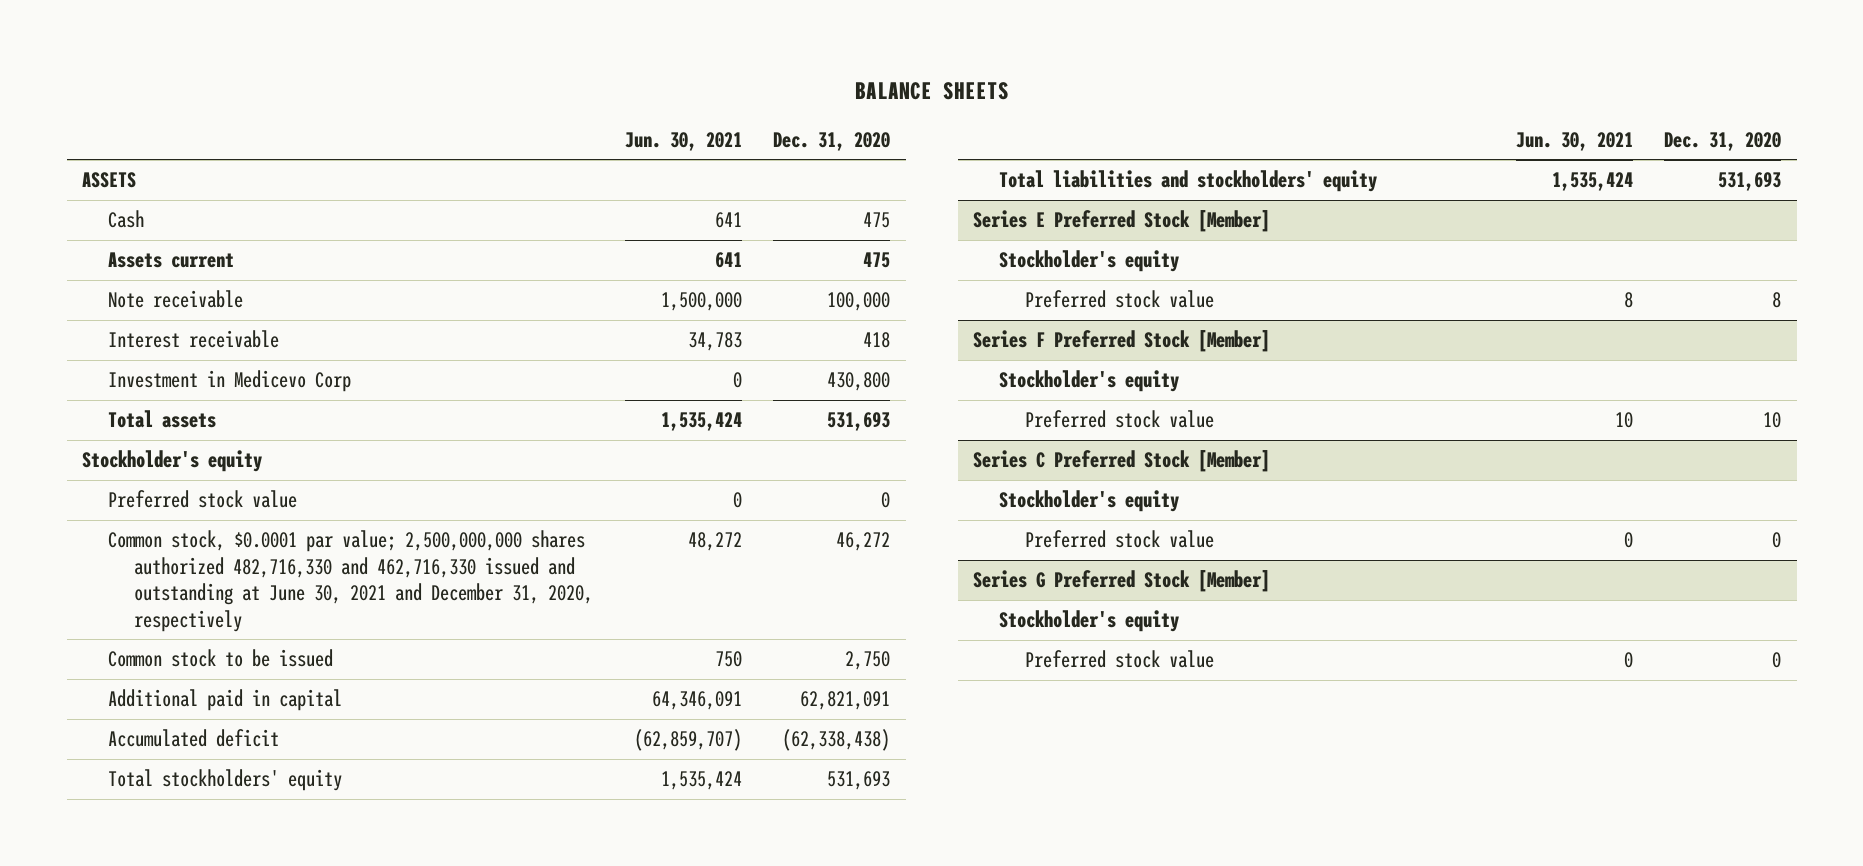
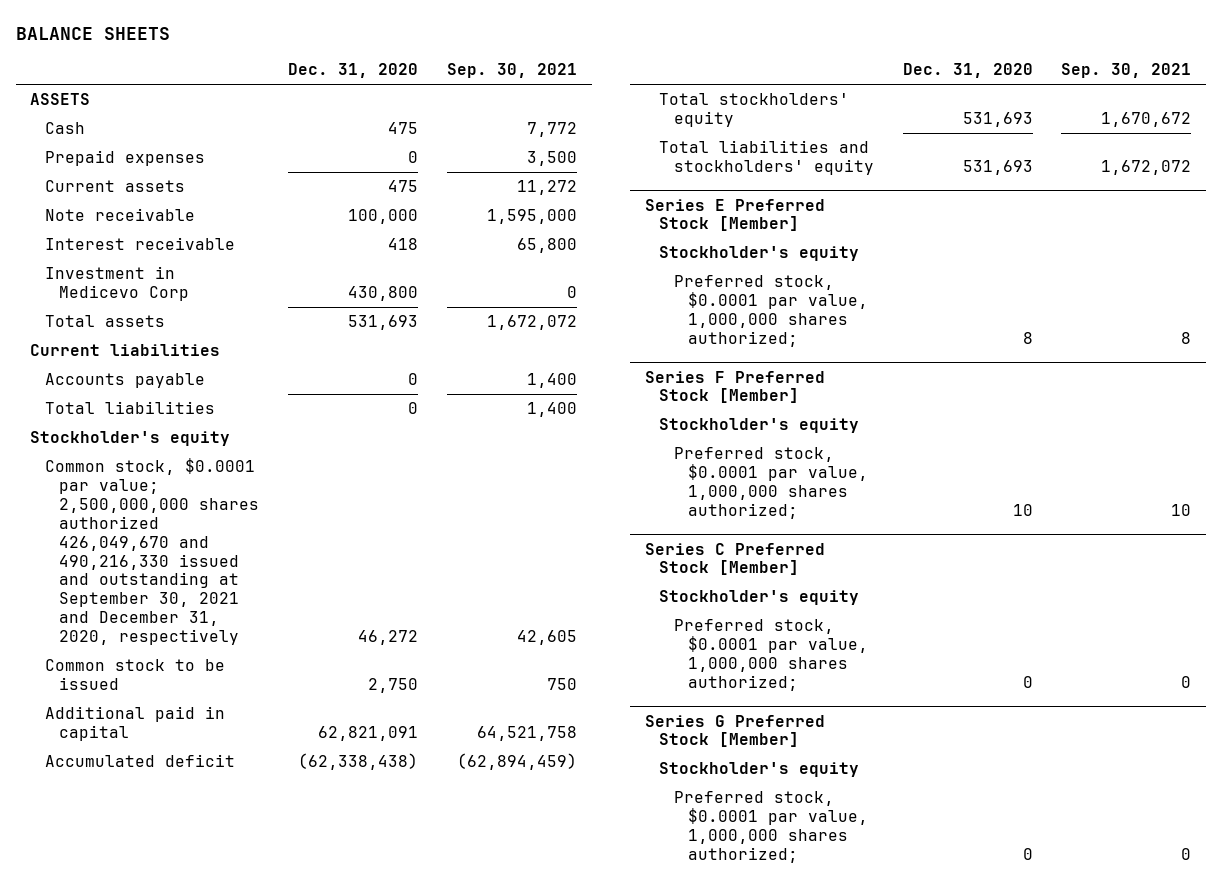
- | Jun. 30, 2021 | Dec. 31, 2020
+ | Dec. 31, 2020 | Sep. 30, 2021
- Assets current | 641 | 475
+ Prepaid expenses | 0 | 3,500
+ Current assets | 475 | 11,272
+ Current liabilities
+ Accounts payable | 0 | 1,400
+ Total liabilities | 0 | 1,400
- Preferred stock value | 0 | 0
- Common stock, $0.0001 par value; 2,500,000,000 shares authorized 482,716,330 and 462,716,330 issued and outstanding at June 30, 2021 and December 31, 2020, respectively | 48,272 | 46,272
+ Common stock, $0.0001 par value; 2,500,000,000 shares authorized 426,049,670 and 490,216,330 issued and outstanding at September 30, 2021 and December 31, 2020, respectively | 46,272 | 42,605
@ Series E Preferred Stock [Member]
- Preferred stock value | 8 | 8
+ Preferred stock, $0.0001 par value, 1,000,000 shares authorized; | 8 | 8
@ Series F Preferred Stock [Member]
- Preferred stock value | 10 | 10
+ Preferred stock, $0.0001 par value, 1,000,000 shares authorized; | 10 | 10
@ Series C Preferred Stock [Member]
- Preferred stock value | 0 | 0
+ Preferred stock, $0.0001 par value, 1,000,000 shares authorized; | 0 | 0
@ Series G Preferred Stock [Member]
- Preferred stock value | 0 | 0
+ Preferred stock, $0.0001 par value, 1,000,000 shares authorized; | 0 | 0

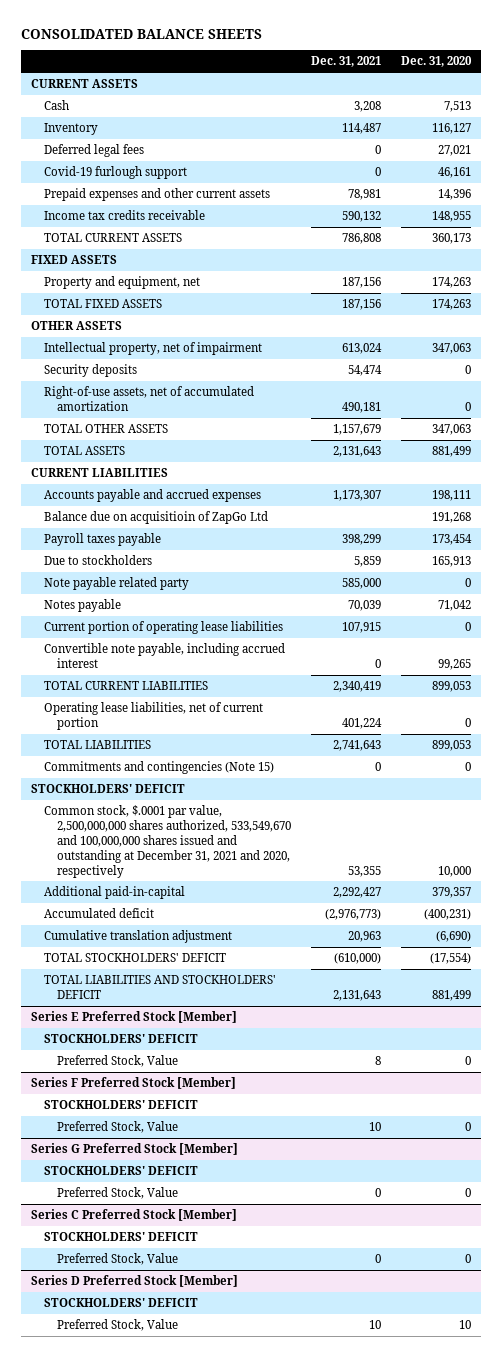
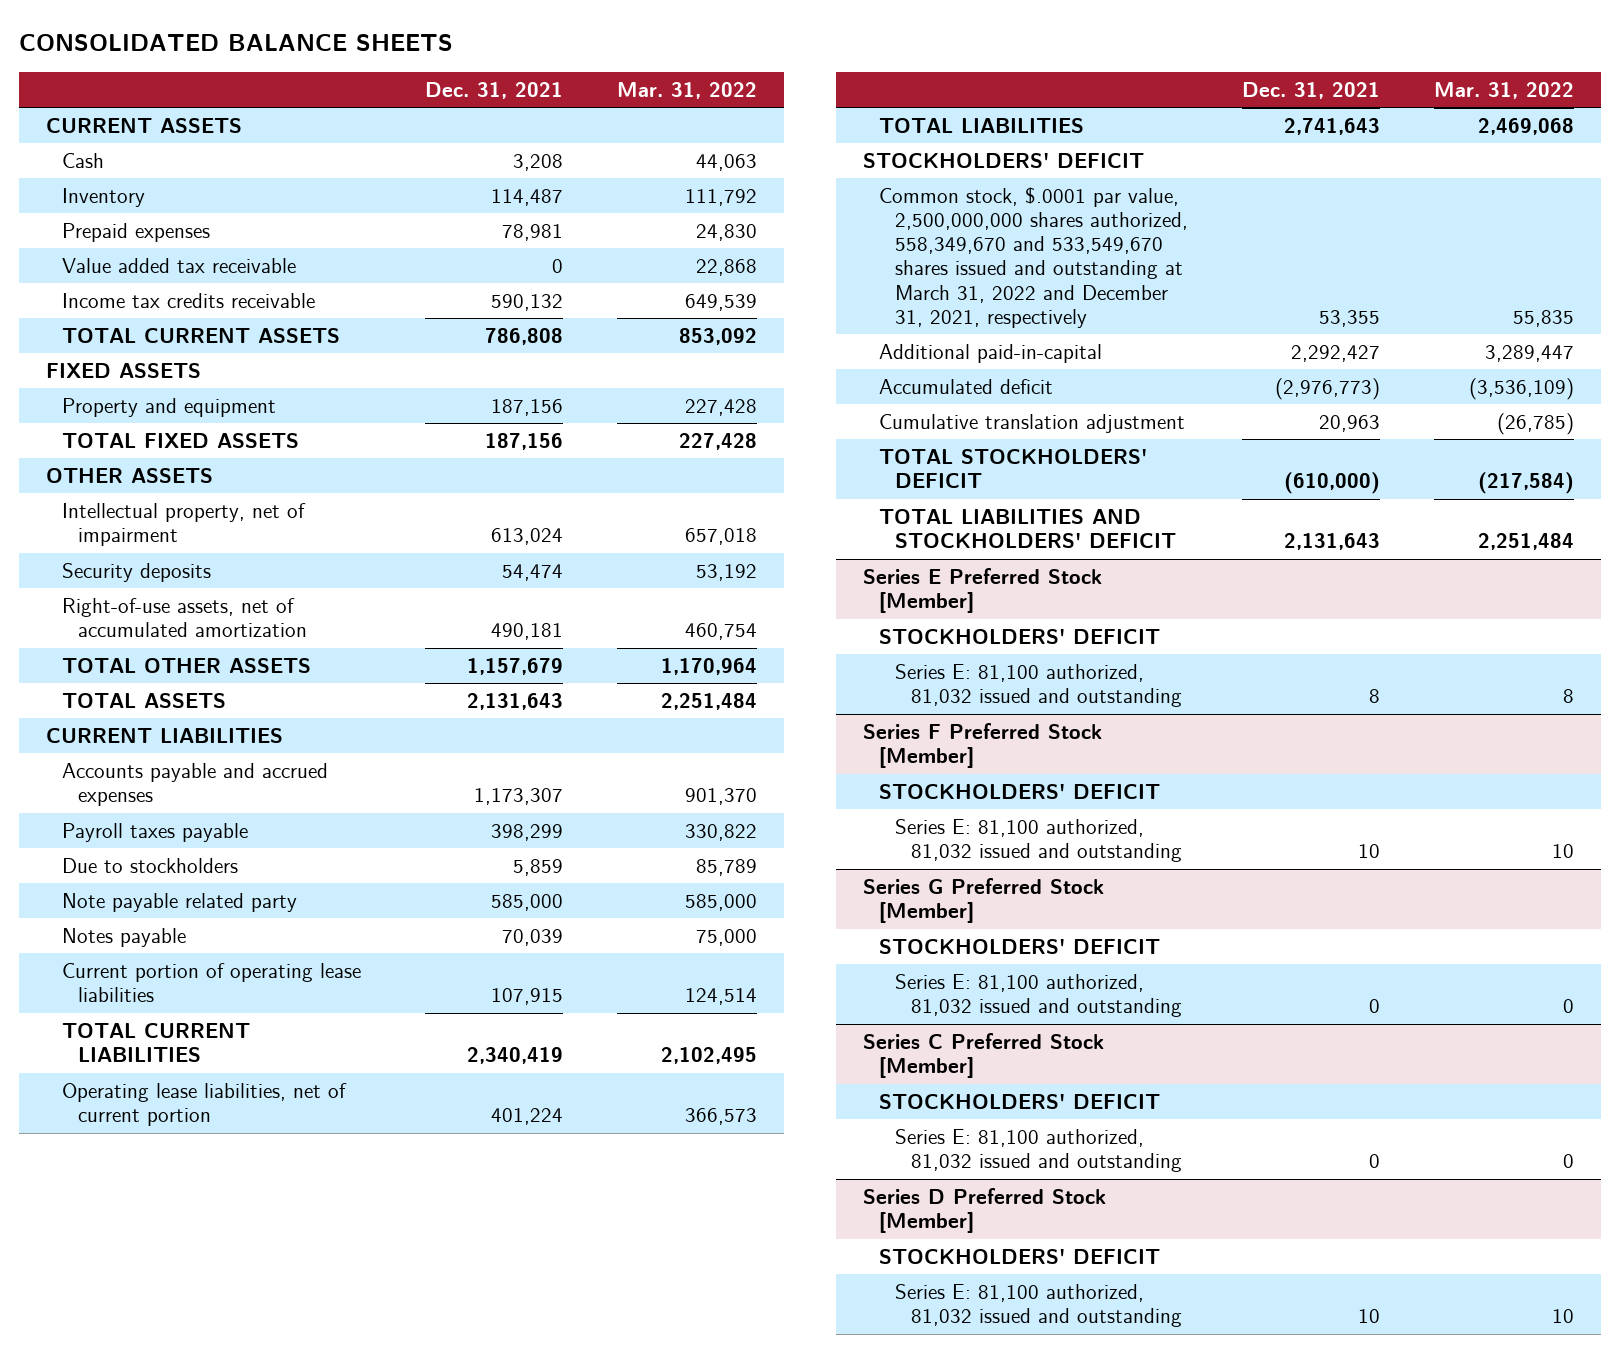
- | Dec. 31, 2021 | Dec. 31, 2020
+ | Dec. 31, 2021 | Mar. 31, 2022
- Deferred legal fees | 0 | 27,021
- Covid-19 furlough support | 0 | 46,161
- Prepaid expenses and other current assets | 78,981 | 14,396
+ Prepaid expenses | 78,981 | 24,830
+ Value added tax receivable | 0 | 22,868
- Property and equipment, net | 187,156 | 174,263
+ Property and equipment | 187,156 | 227,428
- Balance due on acquisitioin of ZapGo Ltd | | 191,268
- Convertible note payable, including accrued interest | 0 | 99,265
- Commitments and contingencies (Note 15) | 0 | 0
- Common stock, $.0001 par value, 2,500,000,000 shares authorized, 533,549,670 and 100,000,000 shares issued and outstanding at December 31, 2021 and 2020, respectively | 53,355 | 10,000
+ Common stock, $.0001 par value, 2,500,000,000 shares authorized, 558,349,670 and 533,549,670 shares issued and outstanding at March 31, 2022 and December 31, 2021, respectively | 53,355 | 55,835
@ Series E Preferred Stock [Member]
- Preferred Stock, Value | 8 | 0
+ Series E: 81,100 authorized, 81,032 issued and outstanding | 8 | 8
@ Series F Preferred Stock [Member]
- Preferred Stock, Value | 10 | 0
+ Series E: 81,100 authorized, 81,032 issued and outstanding | 10 | 10
@ Series G Preferred Stock [Member]
- Preferred Stock, Value | 0 | 0
+ Series E: 81,100 authorized, 81,032 issued and outstanding | 0 | 0
@ Series C Preferred Stock [Member]
- Preferred Stock, Value | 0 | 0
+ Series E: 81,100 authorized, 81,032 issued and outstanding | 0 | 0
@ Series D Preferred Stock [Member]
- Preferred Stock, Value | 10 | 10
+ Series E: 81,100 authorized, 81,032 issued and outstanding | 10 | 10

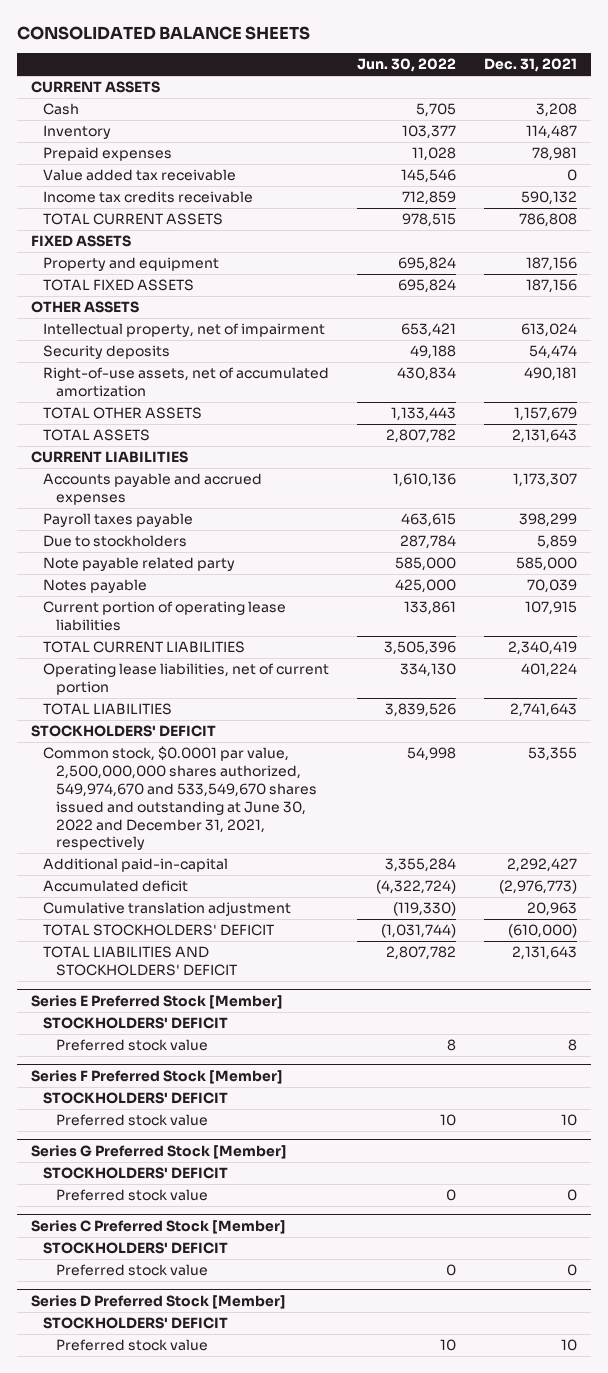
- | Dec. 31, 2021 | Mar. 31, 2022
+ | Jun. 30, 2022 | Dec. 31, 2021
- Common stock, $.0001 par value, 2,500,000,000 shares authorized, 558,349,670 and 533,549,670 shares issued and outstanding at March 31, 2022 and December 31, 2021, respectively | 53,355 | 55,835
+ Common stock, $0.0001 par value, 2,500,000,000 shares authorized, 549,974,670 and 533,549,670 shares issued and outstanding at June 30, 2022 and December 31, 2021, respectively | 54,998 | 53,355
@ Series E Preferred Stock [Member]
- Series E: 81,100 authorized, 81,032 issued and outstanding | 8 | 8
+ Preferred stock value | 8 | 8
@ Series F Preferred Stock [Member]
- Series E: 81,100 authorized, 81,032 issued and outstanding | 10 | 10
+ Preferred stock value | 10 | 10
@ Series G Preferred Stock [Member]
- Series E: 81,100 authorized, 81,032 issued and outstanding | 0 | 0
+ Preferred stock value | 0 | 0
@ Series C Preferred Stock [Member]
- Series E: 81,100 authorized, 81,032 issued and outstanding | 0 | 0
+ Preferred stock value | 0 | 0
@ Series D Preferred Stock [Member]
- Series E: 81,100 authorized, 81,032 issued and outstanding | 10 | 10
+ Preferred stock value | 10 | 10

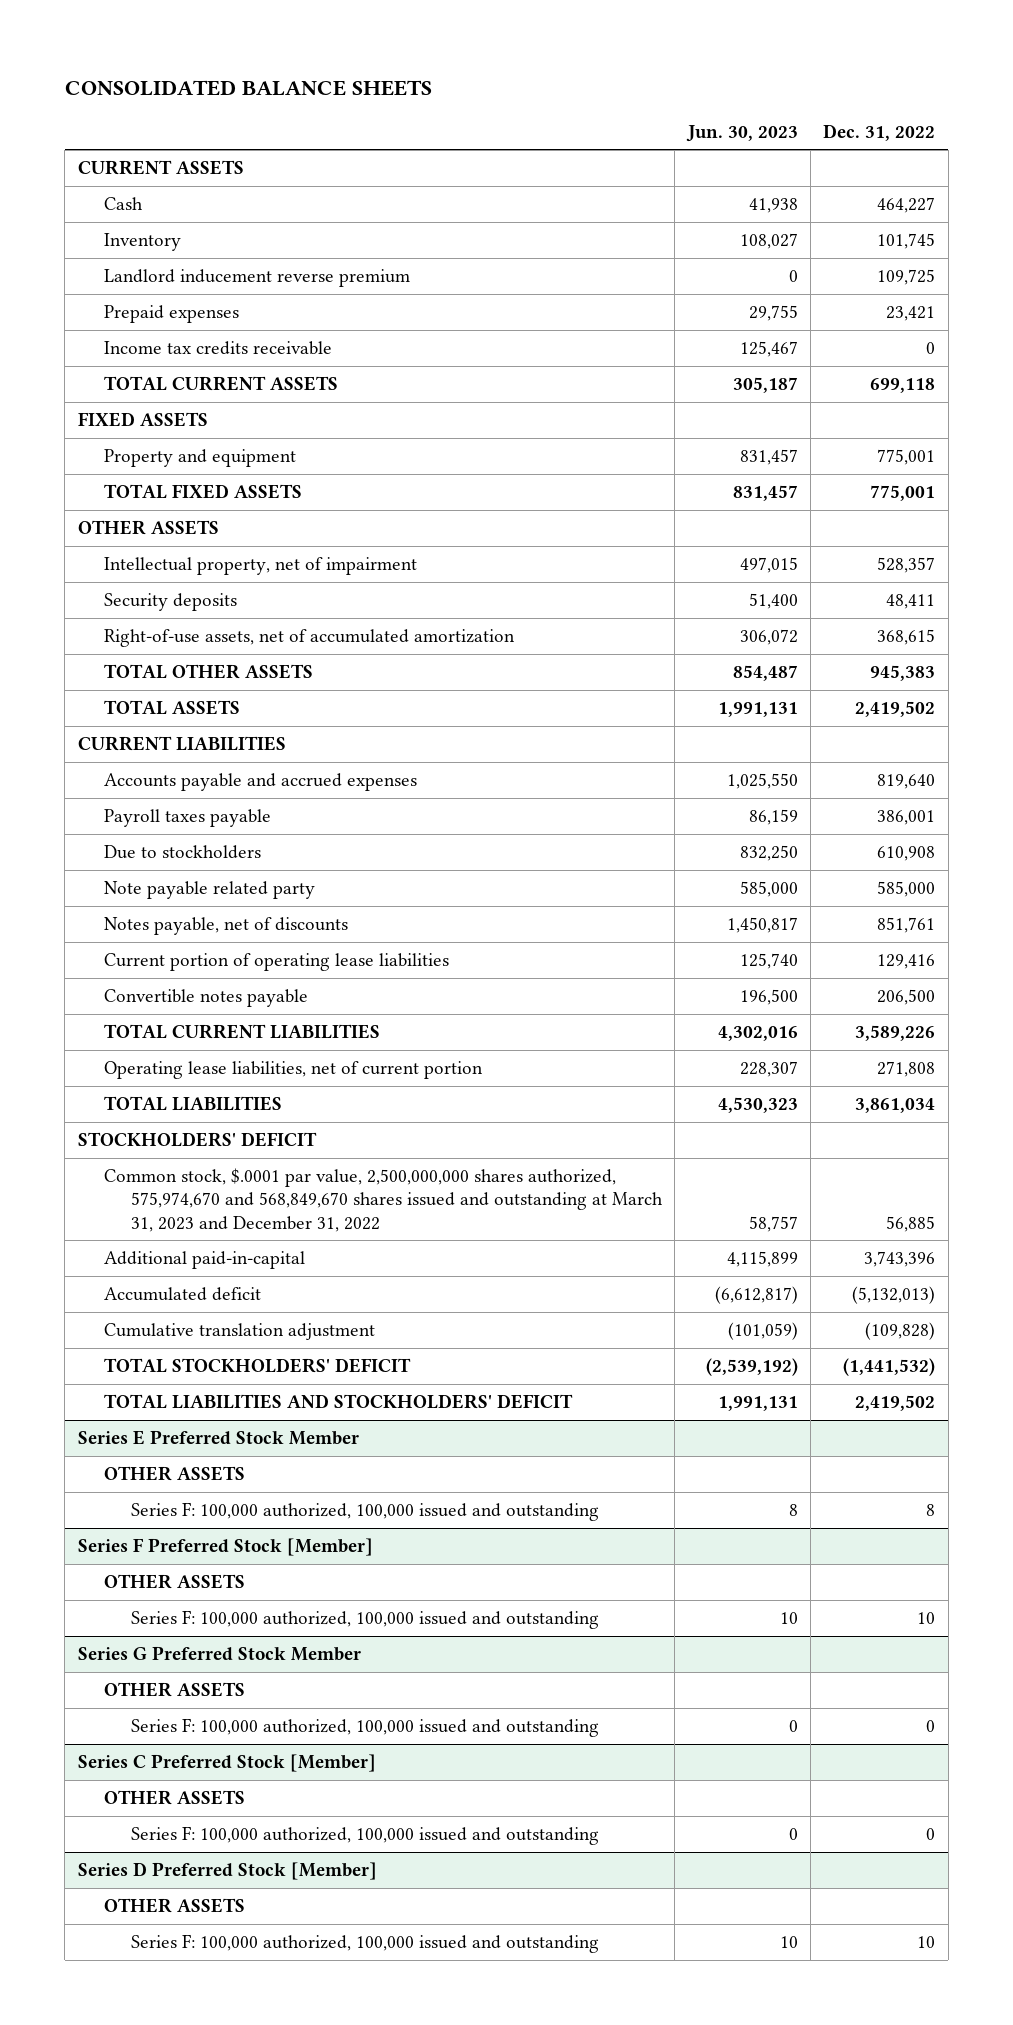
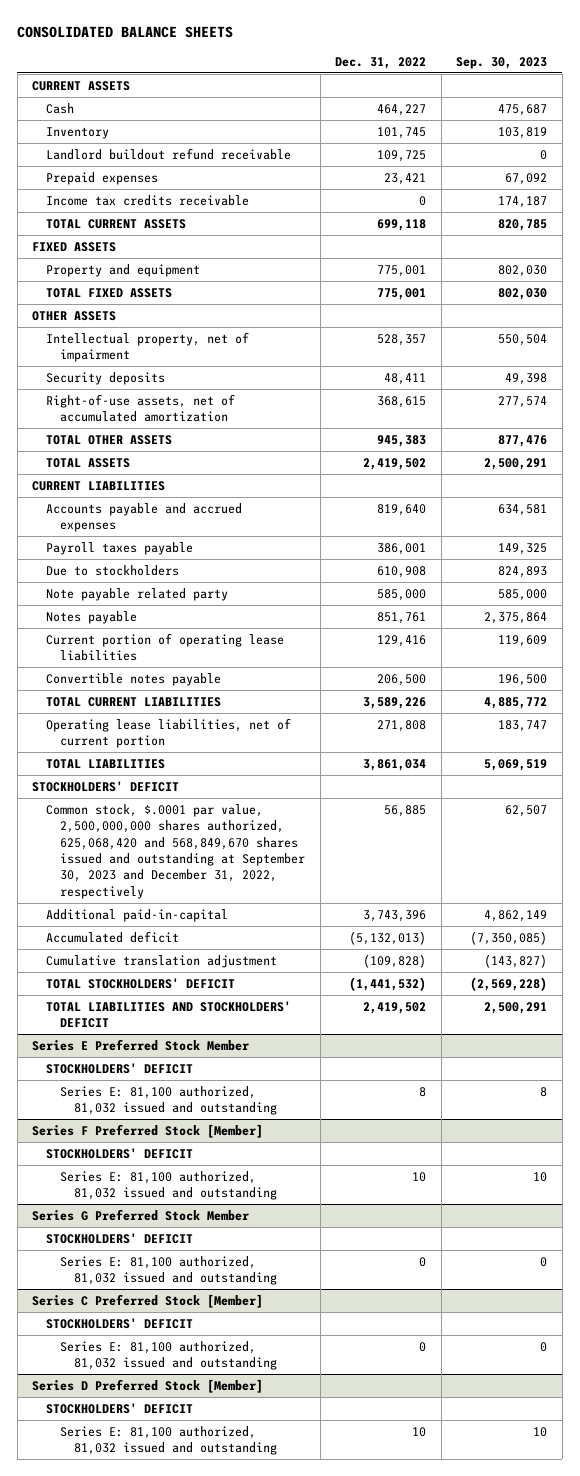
- | Jun. 30, 2023 | Dec. 31, 2022
+ | Dec. 31, 2022 | Sep. 30, 2023
- Landlord inducement reverse premium | 0 | 109,725
+ Landlord buildout refund receivable | 109,725 | 0
- Notes payable, net of discounts | 1,450,817 | 851,761
+ Notes payable | 851,761 | 2,375,864
- Common stock, $.0001 par value, 2,500,000,000 shares authorized, 575,974,670 and 568,849,670 shares issued and outstanding at March 31, 2023 and December 31, 2022 | 58,757 | 56,885
+ Common stock, $.0001 par value, 2,500,000,000 shares authorized, 625,068,420 and 568,849,670 shares issued and outstanding at September 30, 2023 and December 31, 2022, respectively | 56,885 | 62,507
@ Series E Preferred Stock Member
- OTHER ASSETS
- Series F: 100,000 authorized, 100,000 issued and outstanding | 8 | 8
+ STOCKHOLDERS' DEFICIT
+ Series E: 81,100 authorized, 81,032 issued and outstanding | 8 | 8
@ Series F Preferred Stock [Member]
- OTHER ASSETS
- Series F: 100,000 authorized, 100,000 issued and outstanding | 10 | 10
+ STOCKHOLDERS' DEFICIT
+ Series E: 81,100 authorized, 81,032 issued and outstanding | 10 | 10
@ Series G Preferred Stock Member
- OTHER ASSETS
- Series F: 100,000 authorized, 100,000 issued and outstanding | 0 | 0
+ STOCKHOLDERS' DEFICIT
+ Series E: 81,100 authorized, 81,032 issued and outstanding | 0 | 0
@ Series C Preferred Stock [Member]
- OTHER ASSETS
- Series F: 100,000 authorized, 100,000 issued and outstanding | 0 | 0
+ STOCKHOLDERS' DEFICIT
+ Series E: 81,100 authorized, 81,032 issued and outstanding | 0 | 0
@ Series D Preferred Stock [Member]
- OTHER ASSETS
- Series F: 100,000 authorized, 100,000 issued and outstanding | 10 | 10
+ STOCKHOLDERS' DEFICIT
+ Series E: 81,100 authorized, 81,032 issued and outstanding | 10 | 10

